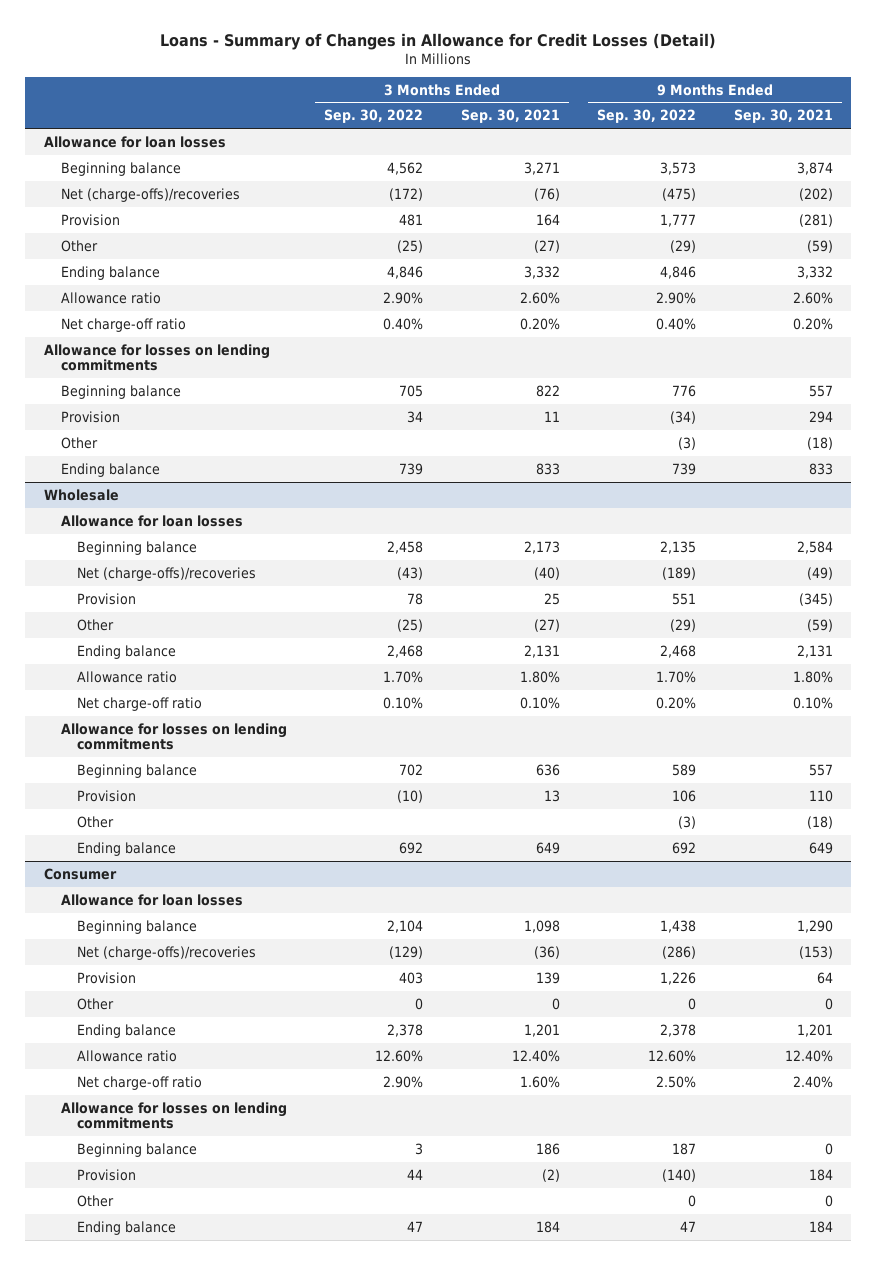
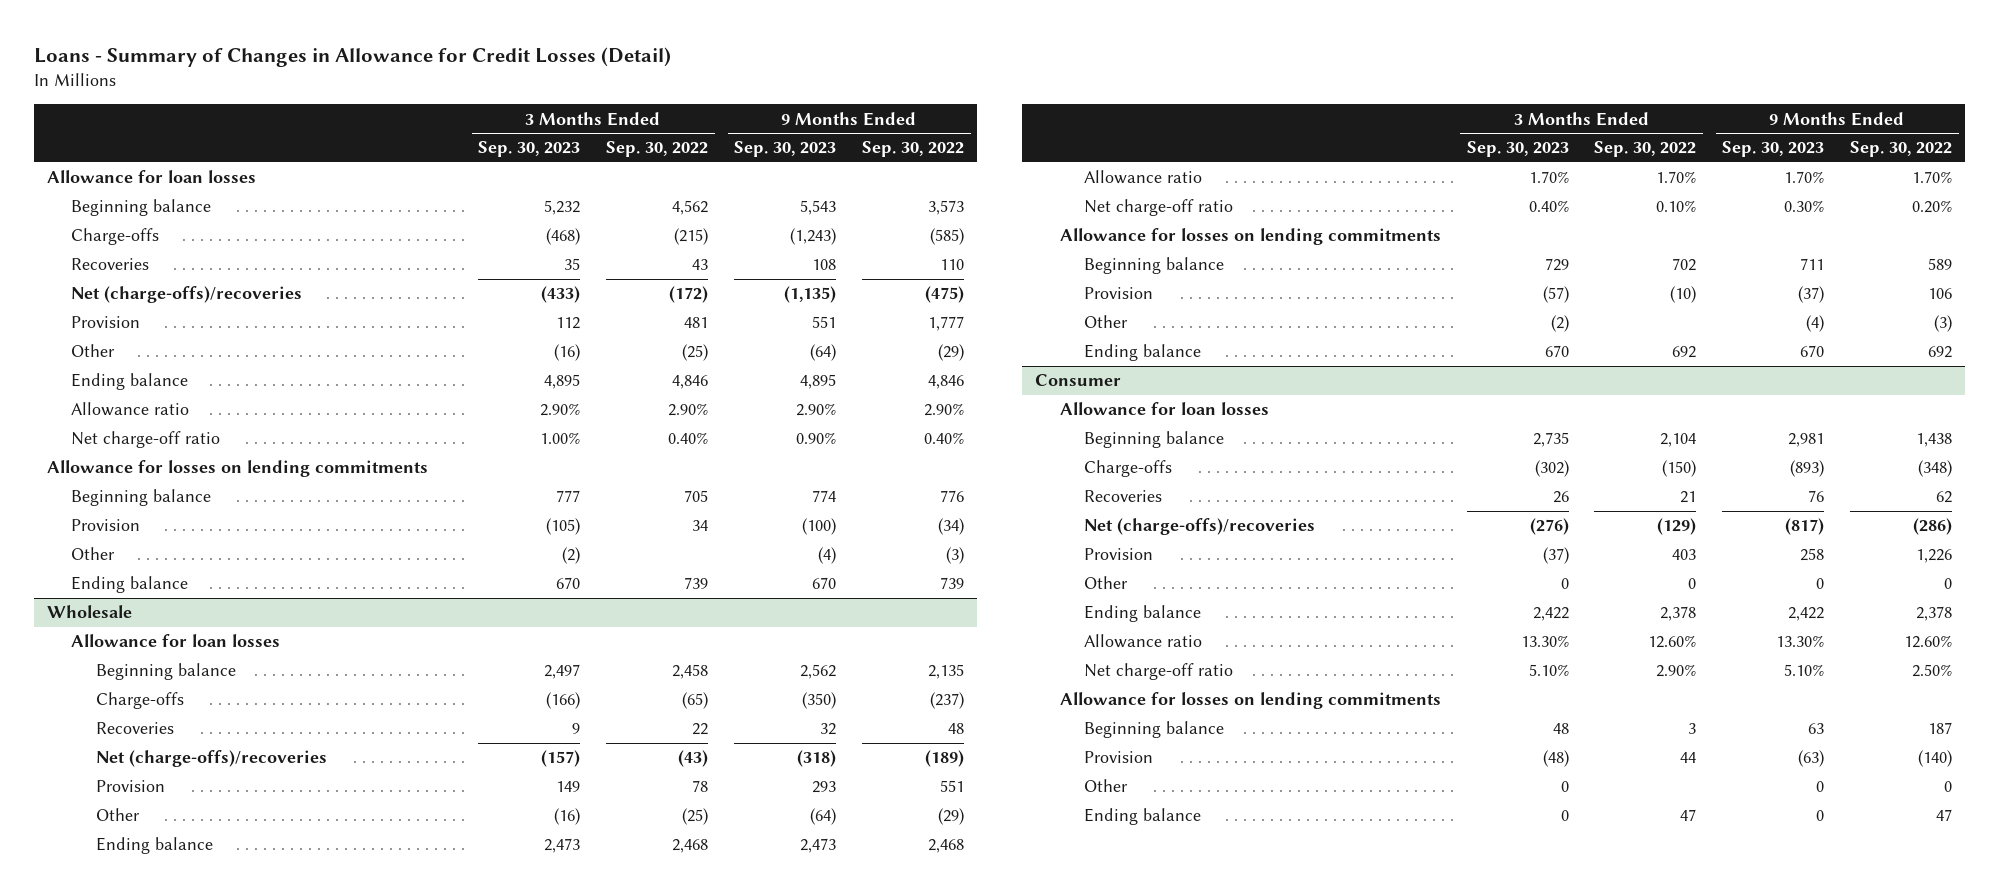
- | 3 Months Ended Sep. 30, 2022 | 3 Months Ended Sep. 30, 2021 | 9 Months Ended Sep. 30, 2022 | 9 Months Ended Sep. 30, 2021
+ | 3 Months Ended Sep. 30, 2023 | 3 Months Ended Sep. 30, 2022 | 9 Months Ended Sep. 30, 2023 | 9 Months Ended Sep. 30, 2022
+ Charge-offs | (468) | (215) | (1,243) | (585)
+ Recoveries | 35 | 43 | 108 | 110
@ Wholesale
+ Charge-offs | (166) | (65) | (350) | (237)
+ Recoveries | 9 | 22 | 32 | 48
@ Consumer
+ Charge-offs | (302) | (150) | (893) | (348)
+ Recoveries | 26 | 21 | 76 | 62

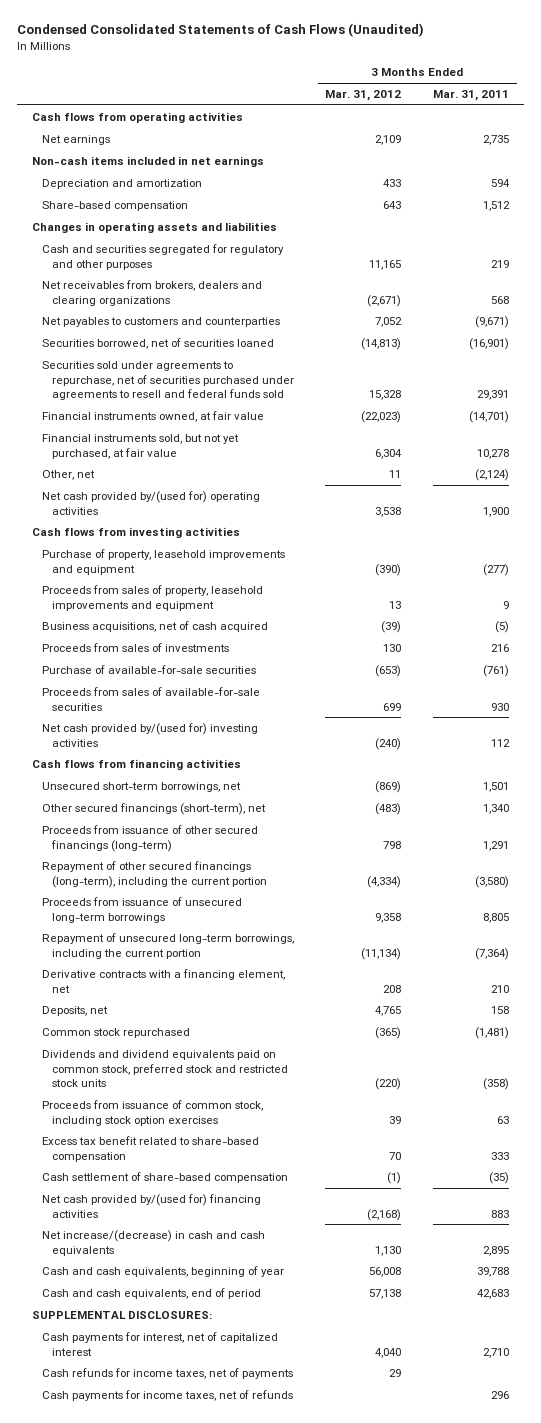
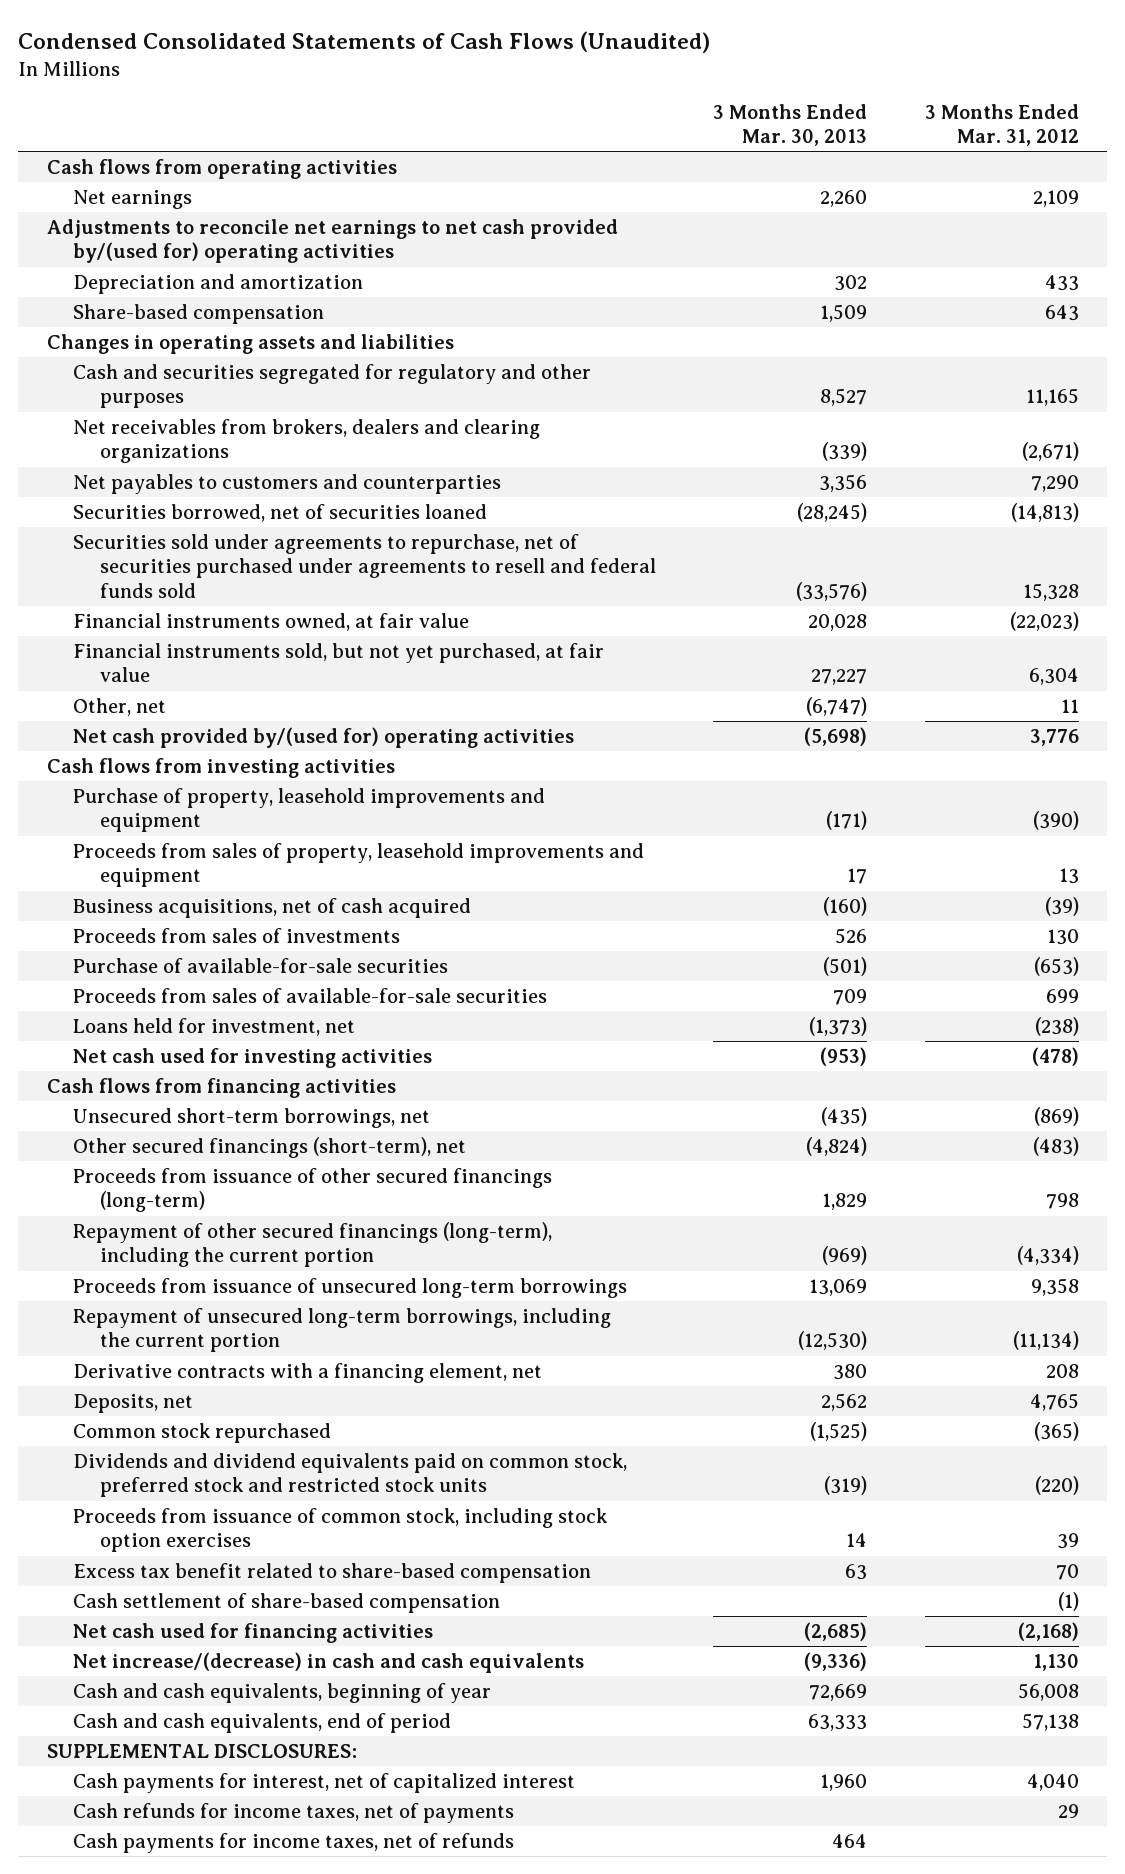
- | 3 Months Ended Mar. 31, 2012 | 3 Months Ended Mar. 31, 2011
+ | 3 Months Ended Mar. 30, 2013 | 3 Months Ended Mar. 31, 2012
- Non-cash items included in net earnings
+ Adjustments to reconcile net earnings to net cash provided by/(used for) operating activities
- Net payables to customers and counterparties | 7,052 | (9,671)
+ Net payables to customers and counterparties | 3,356 | 7,290
- Net cash provided by/(used for) operating activities | 3,538 | 1,900
+ Net cash provided by/(used for) operating activities | (5,698) | 3,776
- Net cash provided by/(used for) investing activities | (240) | 112
+ Loans held for investment, net | (1,373) | (238)
+ Net cash used for investing activities | (953) | (478)
- Net cash provided by/(used for) financing activities | (2,168) | 883
+ Net cash used for financing activities | (2,685) | (2,168)

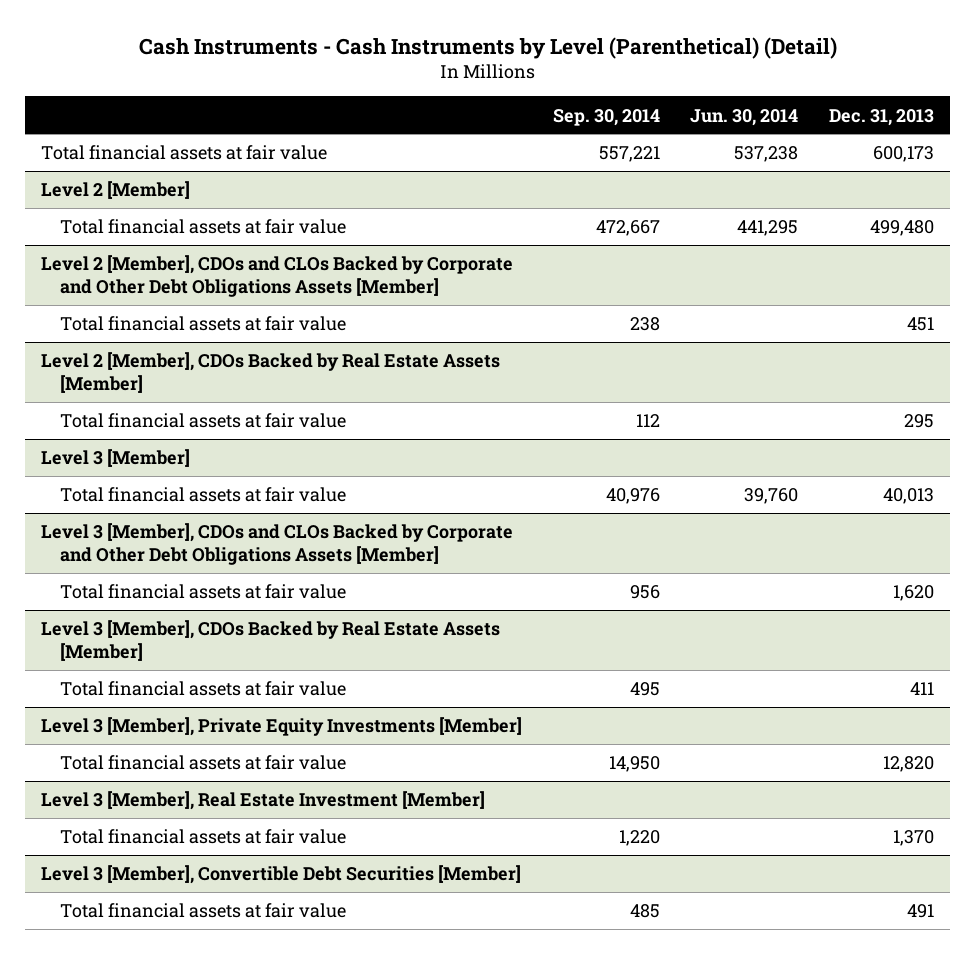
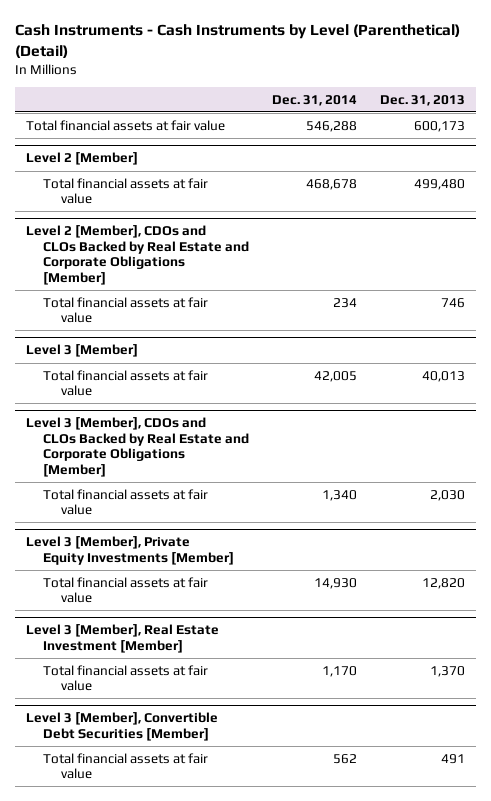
- | Sep. 30, 2014 | Jun. 30, 2014 | Dec. 31, 2013
+ | Dec. 31, 2014 | Dec. 31, 2013
- Level 2 [Member], CDOs and CLOs Backed by Corporate and Other Debt Obligations Assets [Member]
- Total financial assets at fair value | 238 | | 451
- Level 2 [Member], CDOs Backed by Real Estate Assets [Member]
- Total financial assets at fair value | 112 | | 295
+ Level 2 [Member], CDOs and CLOs Backed by Real Estate and Corporate Obligations [Member]
+ Total financial assets at fair value | 234 | 746
- Level 3 [Member], CDOs and CLOs Backed by Corporate and Other Debt Obligations Assets [Member]
- Total financial assets at fair value | 956 | | 1,620
- Level 3 [Member], CDOs Backed by Real Estate Assets [Member]
- Total financial assets at fair value | 495 | | 411
+ Level 3 [Member], CDOs and CLOs Backed by Real Estate and Corporate Obligations [Member]
+ Total financial assets at fair value | 1,340 | 2,030

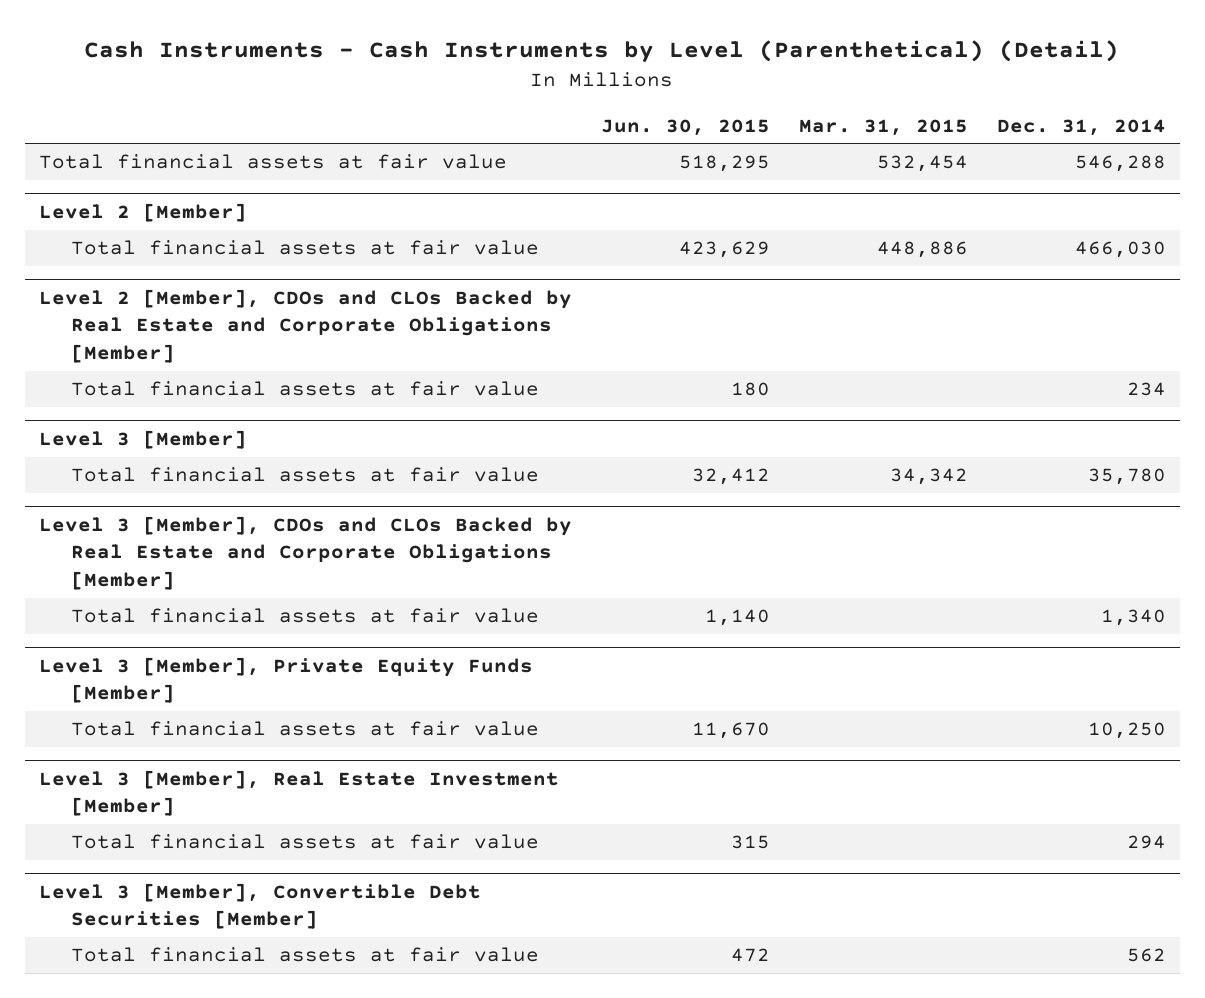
- | Dec. 31, 2014 | Dec. 31, 2013
+ | Jun. 30, 2015 | Mar. 31, 2015 | Dec. 31, 2014
@ Level 2 [Member]
- Total financial assets at fair value | 468,678 | 499,480
+ Total financial assets at fair value | 423,629 | 448,886 | 466,030
@ Level 3 [Member]
- Total financial assets at fair value | 42,005 | 40,013
+ Total financial assets at fair value | 32,412 | 34,342 | 35,780
- Level 3 [Member], Private Equity Investments [Member]
- Total financial assets at fair value | 14,930 | 12,820
+ Level 3 [Member], Private Equity Funds [Member]
+ Total financial assets at fair value | 11,670 | | 10,250
@ Level 3 [Member], Real Estate Investment [Member]
- Total financial assets at fair value | 1,170 | 1,370
+ Total financial assets at fair value | 315 | | 294

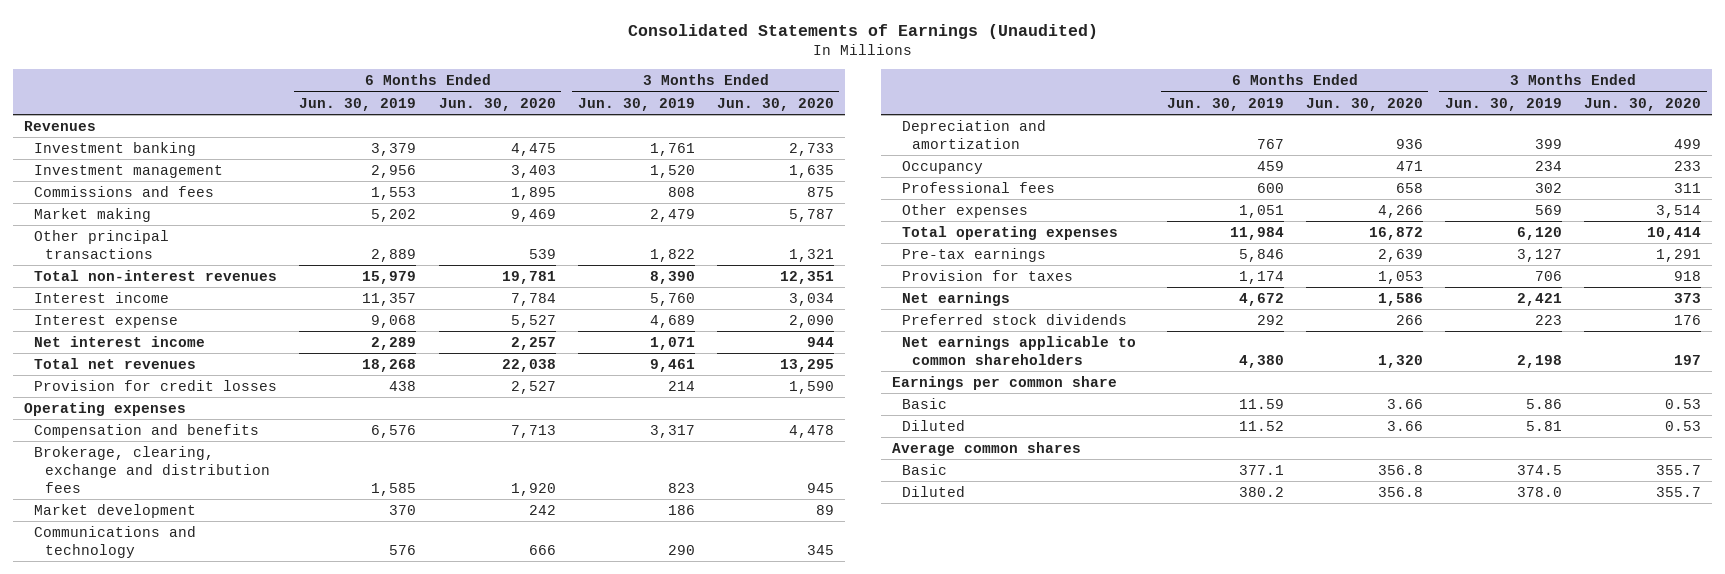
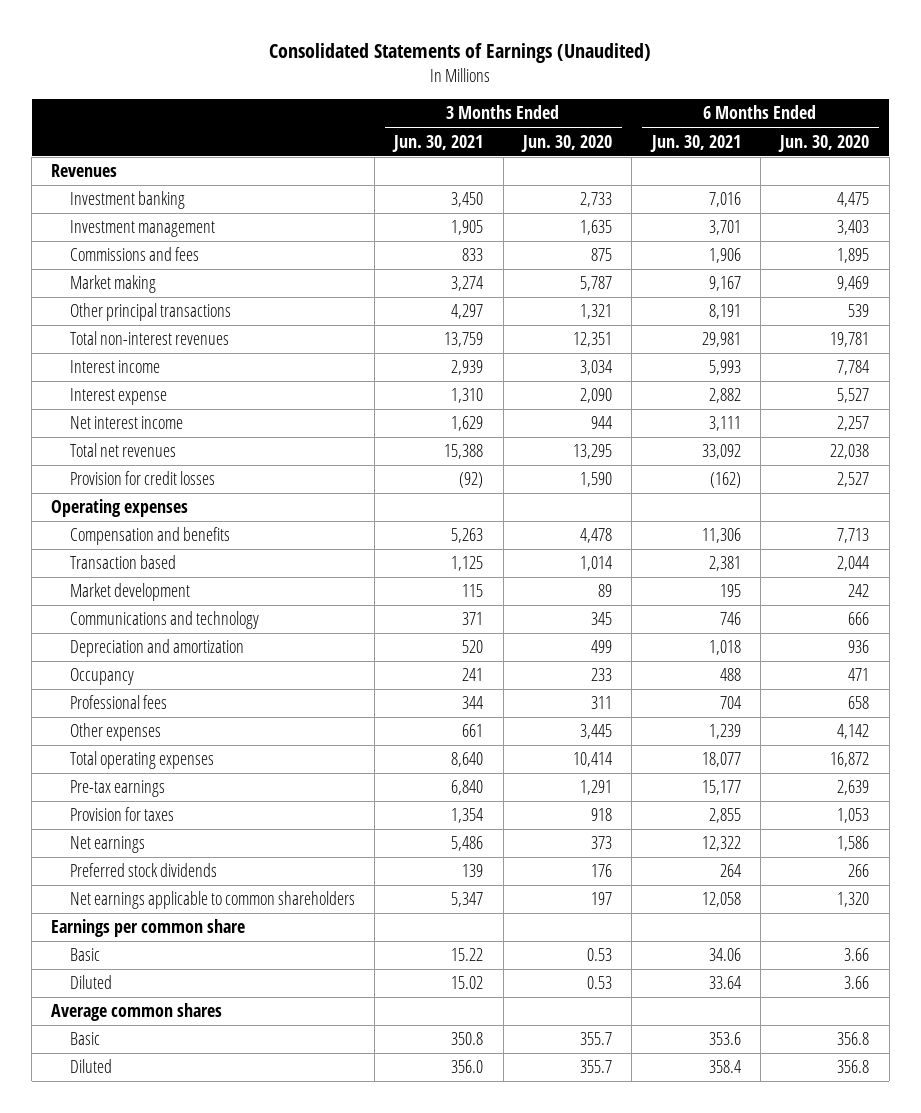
- | 6 Months Ended Jun. 30, 2019 | 6 Months Ended Jun. 30, 2020 | 3 Months Ended Jun. 30, 2019 | 3 Months Ended Jun. 30, 2020
+ | 3 Months Ended Jun. 30, 2021 | 3 Months Ended Jun. 30, 2020 | 6 Months Ended Jun. 30, 2021 | 6 Months Ended Jun. 30, 2020
- Brokerage, clearing, exchange and distribution fees | 1,585 | 1,920 | 823 | 945
+ Transaction based | 1,125 | 1,014 | 2,381 | 2,044
- Other expenses | 1,051 | 4,266 | 569 | 3,514
+ Other expenses | 661 | 3,445 | 1,239 | 4,142

